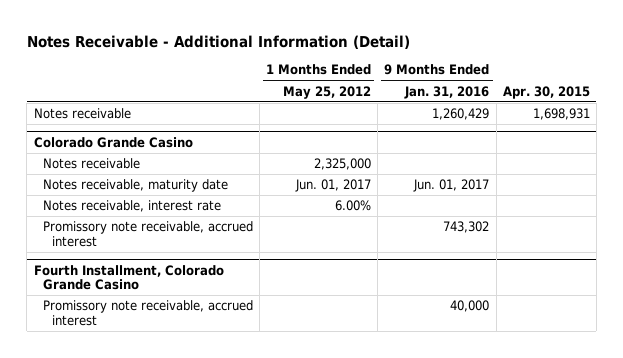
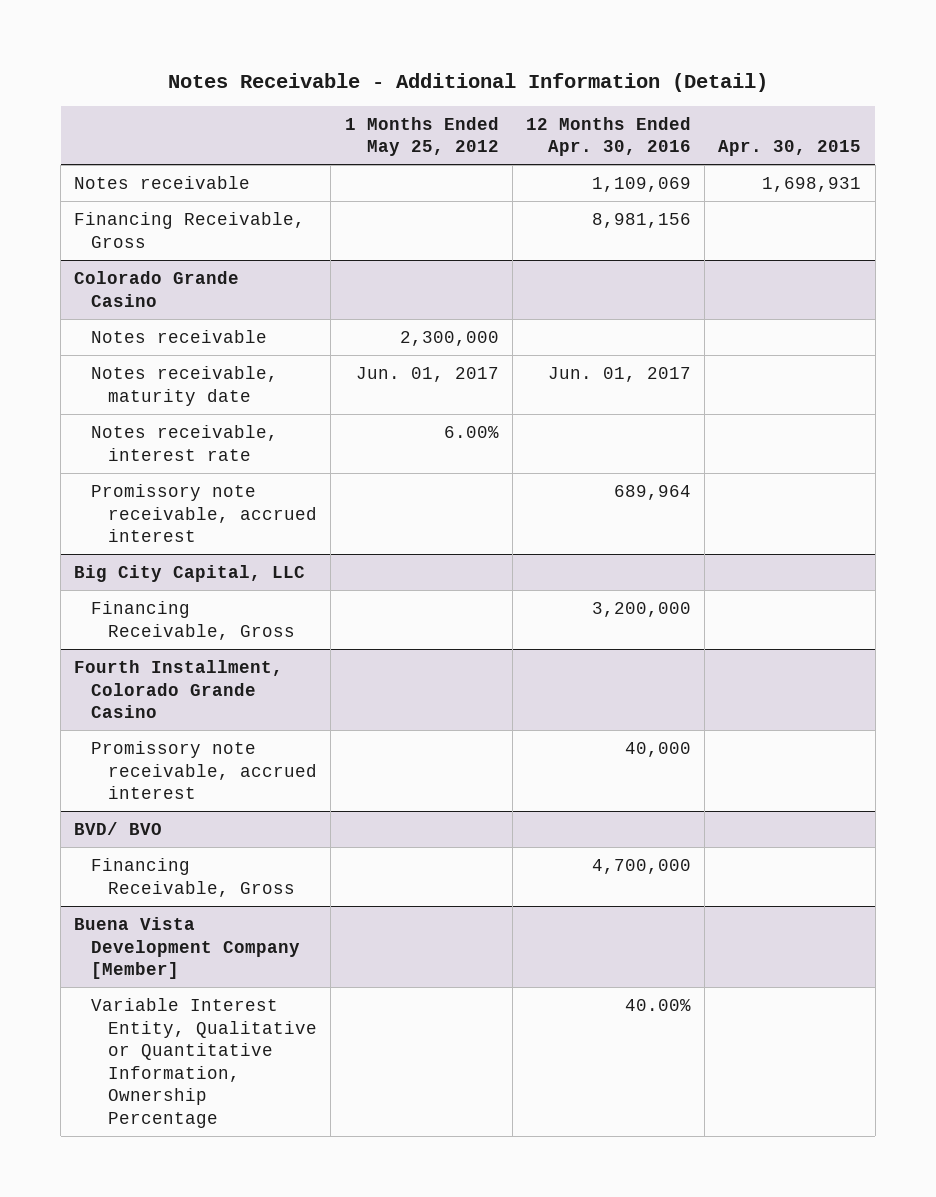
- | 1 Months Ended May 25, 2012 | 9 Months Ended Jan. 31, 2016 | Apr. 30, 2015
+ | 1 Months Ended May 25, 2012 | 12 Months Ended Apr. 30, 2016 | Apr. 30, 2015
+ Financing Receivable, Gross | | 8,981,156 |
@ Colorado Grande Casino
- Notes receivable | 2,325,000 | |
+ Notes receivable | 2,300,000 | |
+ Big City Capital, LLC
+ Financing Receivable, Gross | | 3,200,000 |
+ BVD/ BVO
+ Financing Receivable, Gross | | 4,700,000 |
+ Buena Vista Development Company [Member]
+ Variable Interest Entity, Qualitative or Quantitative Information, Ownership Percentage | | 40.00% |

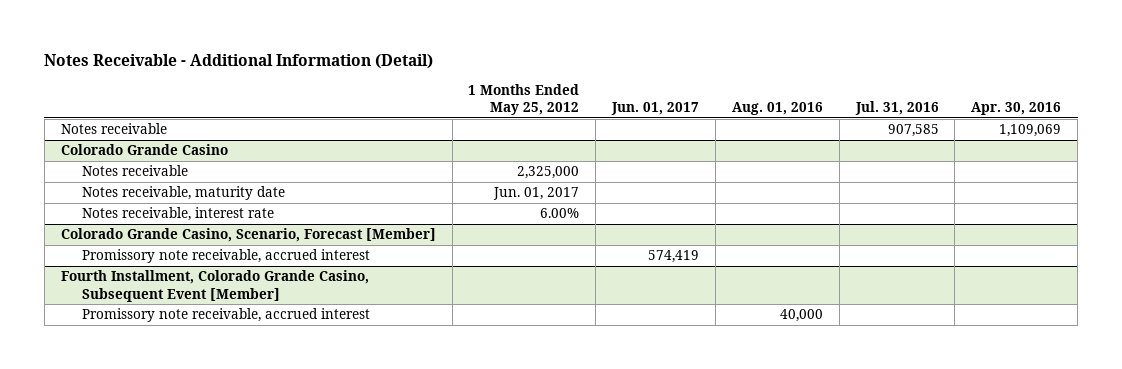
- | 1 Months Ended May 25, 2012 | 12 Months Ended Apr. 30, 2016 | Apr. 30, 2015
+ | 1 Months Ended May 25, 2012 | Jun. 01, 2017 | Aug. 01, 2016 | Jul. 31, 2016 | Apr. 30, 2016
- Financing Receivable, Gross | | 8,981,156 |
@ Colorado Grande Casino
- Notes receivable | 2,300,000 | |
+ Notes receivable | 2,325,000 | | | |
- Promissory note receivable, accrued interest | | 689,964 |
- Big City Capital, LLC
- Financing Receivable, Gross | | 3,200,000 |
- Fourth Installment, Colorado Grande Casino
+ Colorado Grande Casino, Scenario, Forecast [Member]
+ Promissory note receivable, accrued interest | | 574,419 | | |
+ Fourth Installment, Colorado Grande Casino, Subsequent Event [Member]
- BVD/ BVO
- Financing Receivable, Gross | | 4,700,000 |
- Buena Vista Development Company [Member]
- Variable Interest Entity, Qualitative or Quantitative Information, Ownership Percentage | | 40.00% |

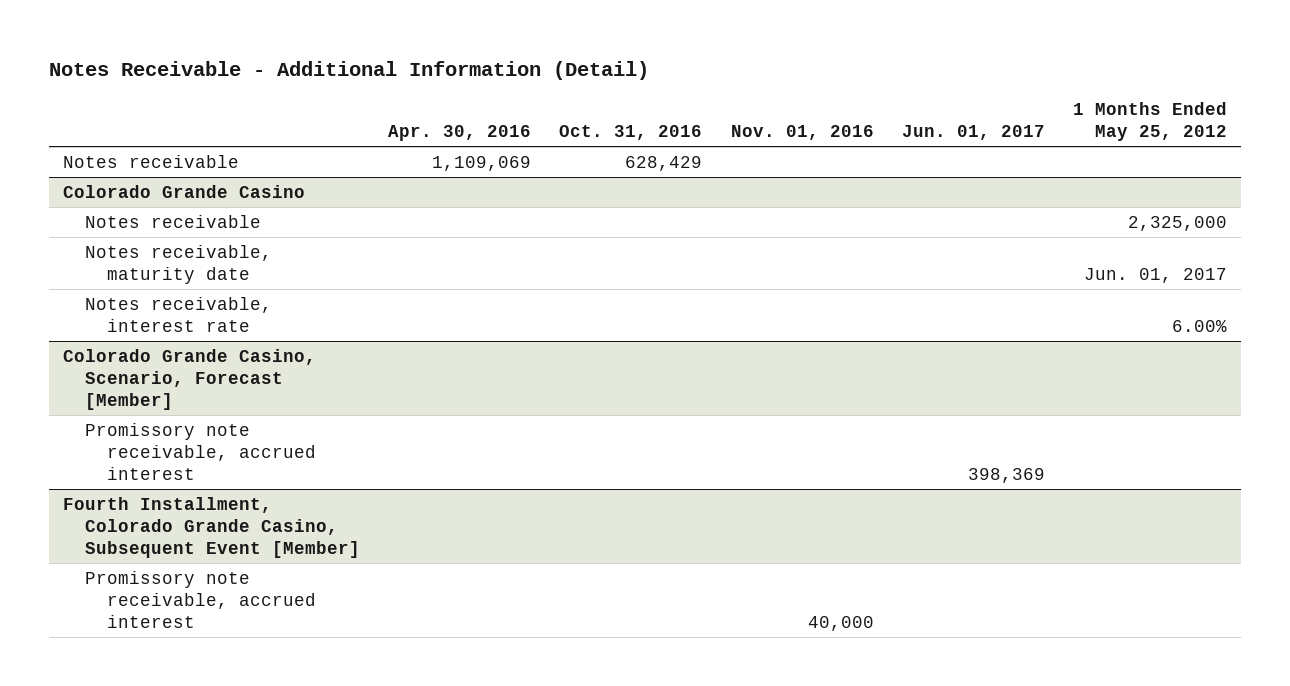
- | 1 Months Ended May 25, 2012 | Jun. 01, 2017 | Aug. 01, 2016 | Jul. 31, 2016 | Apr. 30, 2016
+ | Apr. 30, 2016 | Oct. 31, 2016 | Nov. 01, 2016 | Jun. 01, 2017 | 1 Months Ended May 25, 2012
@ Colorado Grande Casino, Scenario, Forecast [Member]
- Promissory note receivable, accrued interest | | 574,419 | | |
+ Promissory note receivable, accrued interest | | | | 398,369 |

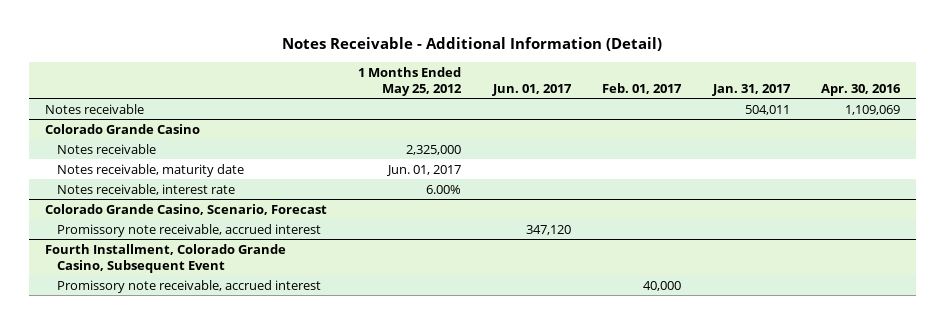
- | Apr. 30, 2016 | Oct. 31, 2016 | Nov. 01, 2016 | Jun. 01, 2017 | 1 Months Ended May 25, 2012
+ | 1 Months Ended May 25, 2012 | Jun. 01, 2017 | Feb. 01, 2017 | Jan. 31, 2017 | Apr. 30, 2016
- Colorado Grande Casino, Scenario, Forecast [Member]
- Promissory note receivable, accrued interest | | | | 398,369 |
- Fourth Installment, Colorado Grande Casino, Subsequent Event [Member]
+ Colorado Grande Casino, Scenario, Forecast
+ Promissory note receivable, accrued interest | | 347,120 | | |
+ Fourth Installment, Colorado Grande Casino, Subsequent Event

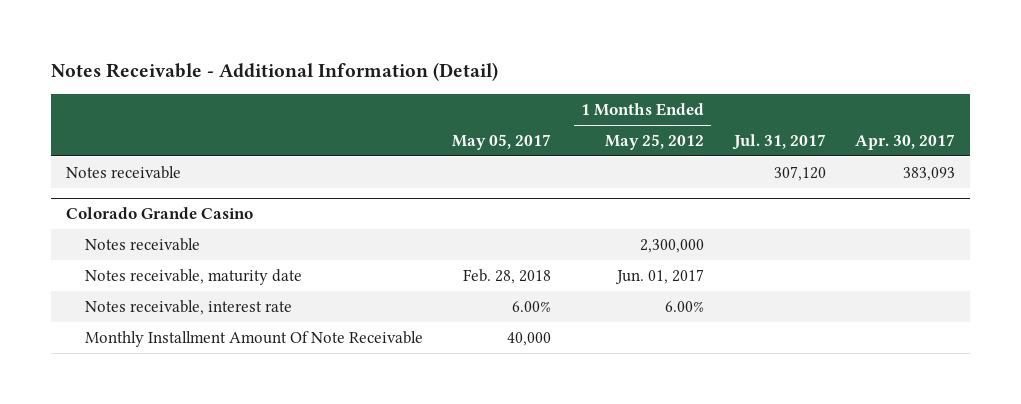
- | 1 Months Ended May 25, 2012 | Jun. 01, 2017 | Feb. 01, 2017 | Jan. 31, 2017 | Apr. 30, 2016
+ | May 05, 2017 | 1 Months Ended May 25, 2012 | Jul. 31, 2017 | Apr. 30, 2017
@ Colorado Grande Casino
- Notes receivable | 2,325,000 | | | |
+ Notes receivable | | 2,300,000 | |
- Colorado Grande Casino, Scenario, Forecast
- Promissory note receivable, accrued interest | | 347,120 | | |
- Fourth Installment, Colorado Grande Casino, Subsequent Event
- Promissory note receivable, accrued interest | | | 40,000 | |
@ Colorado Grande Casino
+ Monthly Installment Amount Of Note Receivable | 40,000 | | |

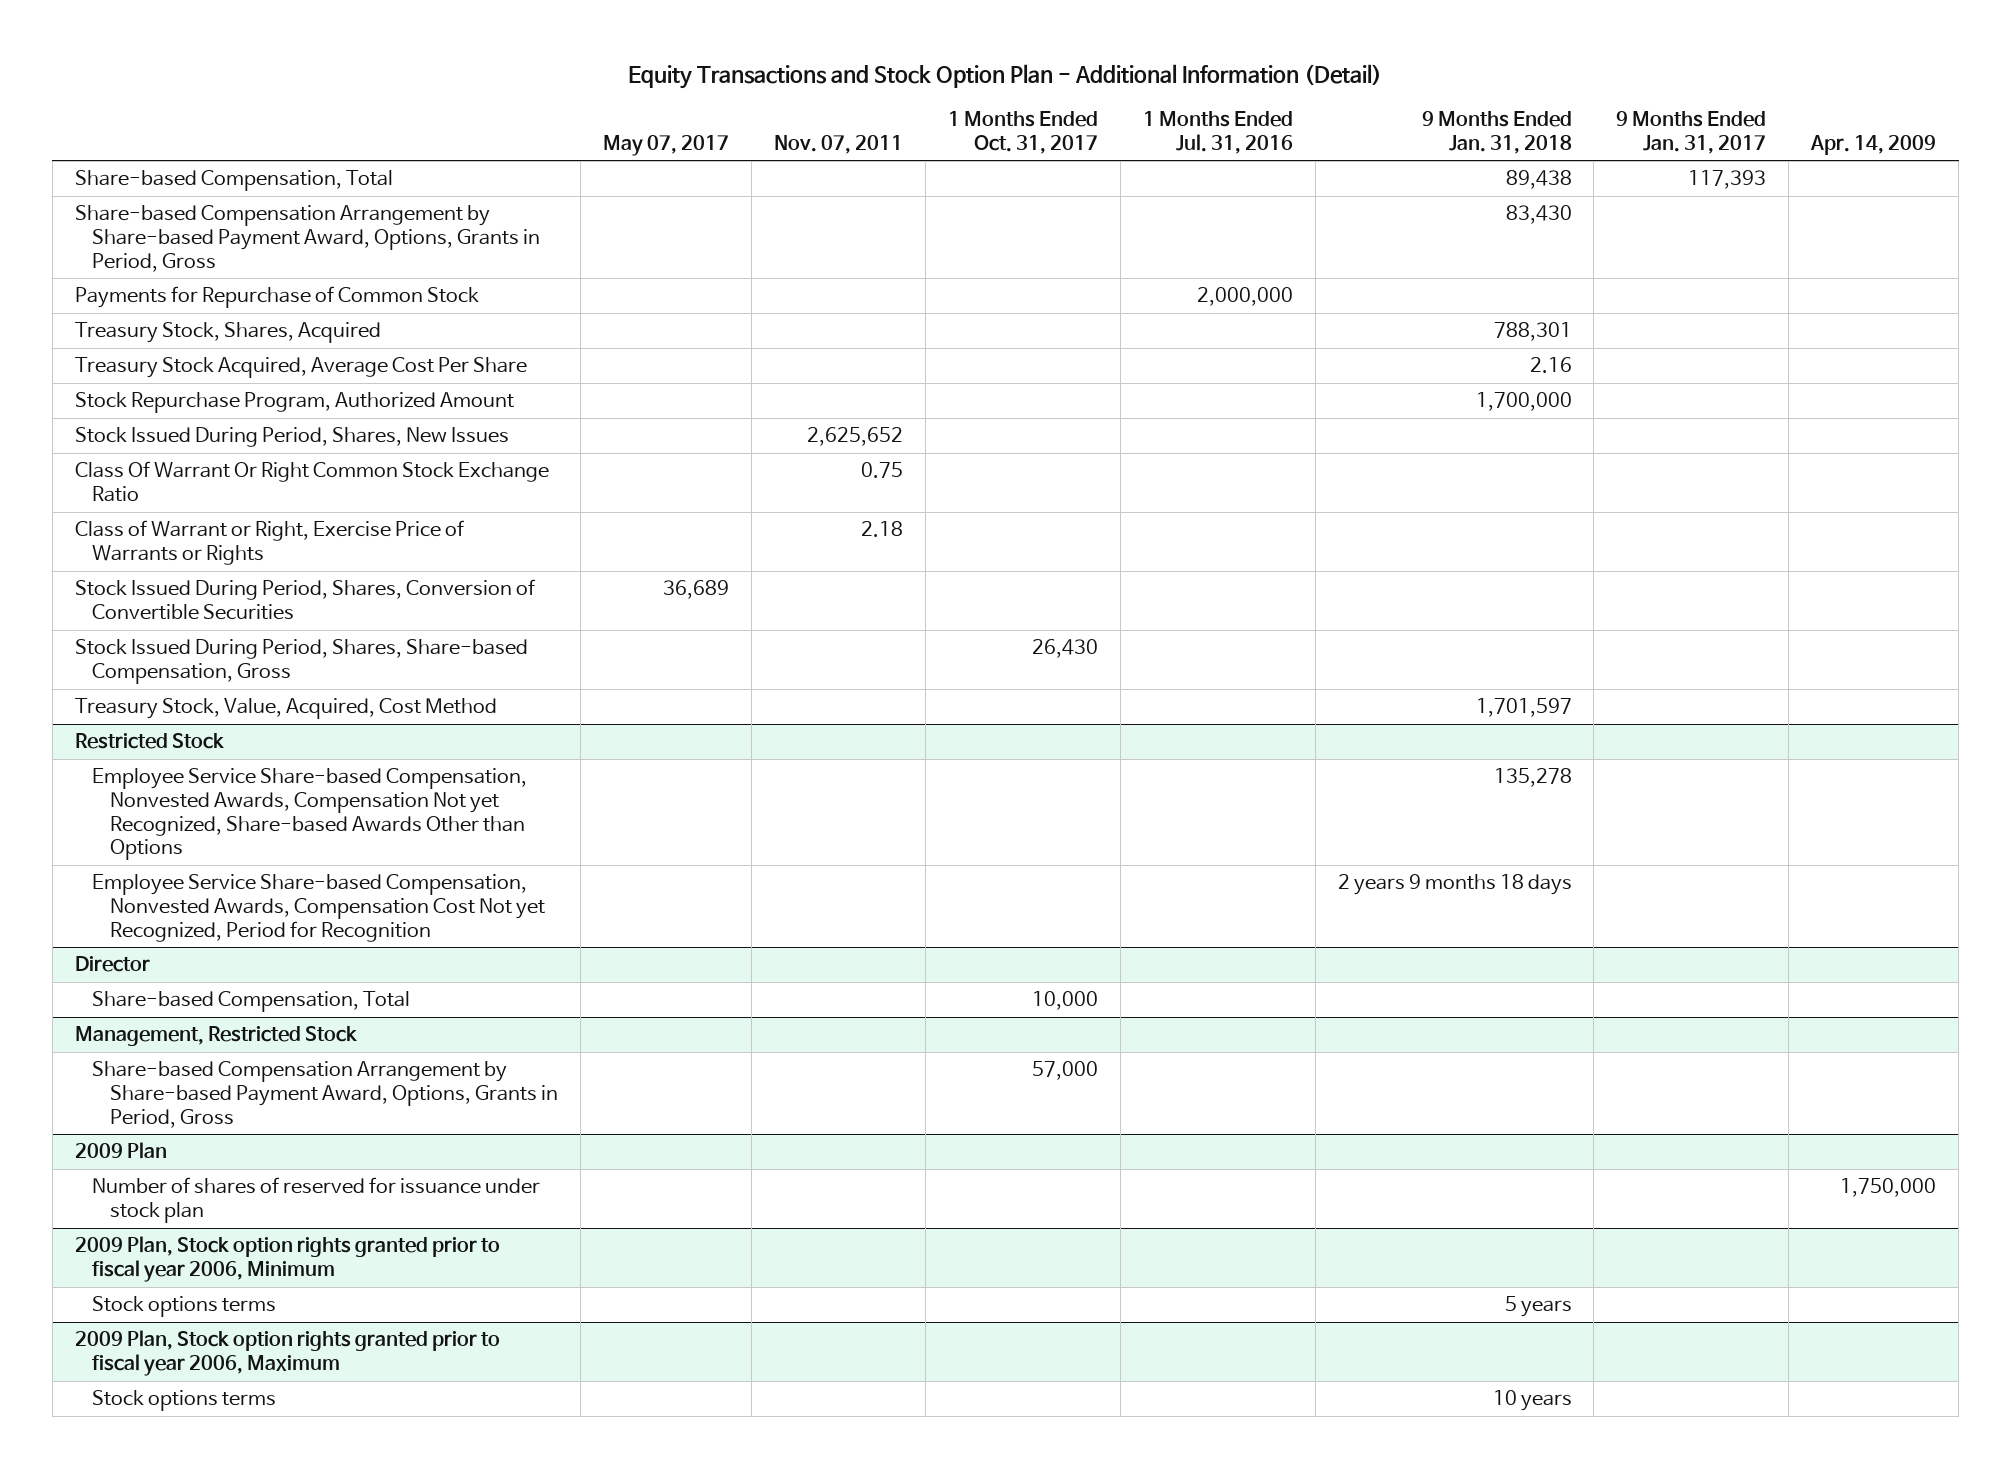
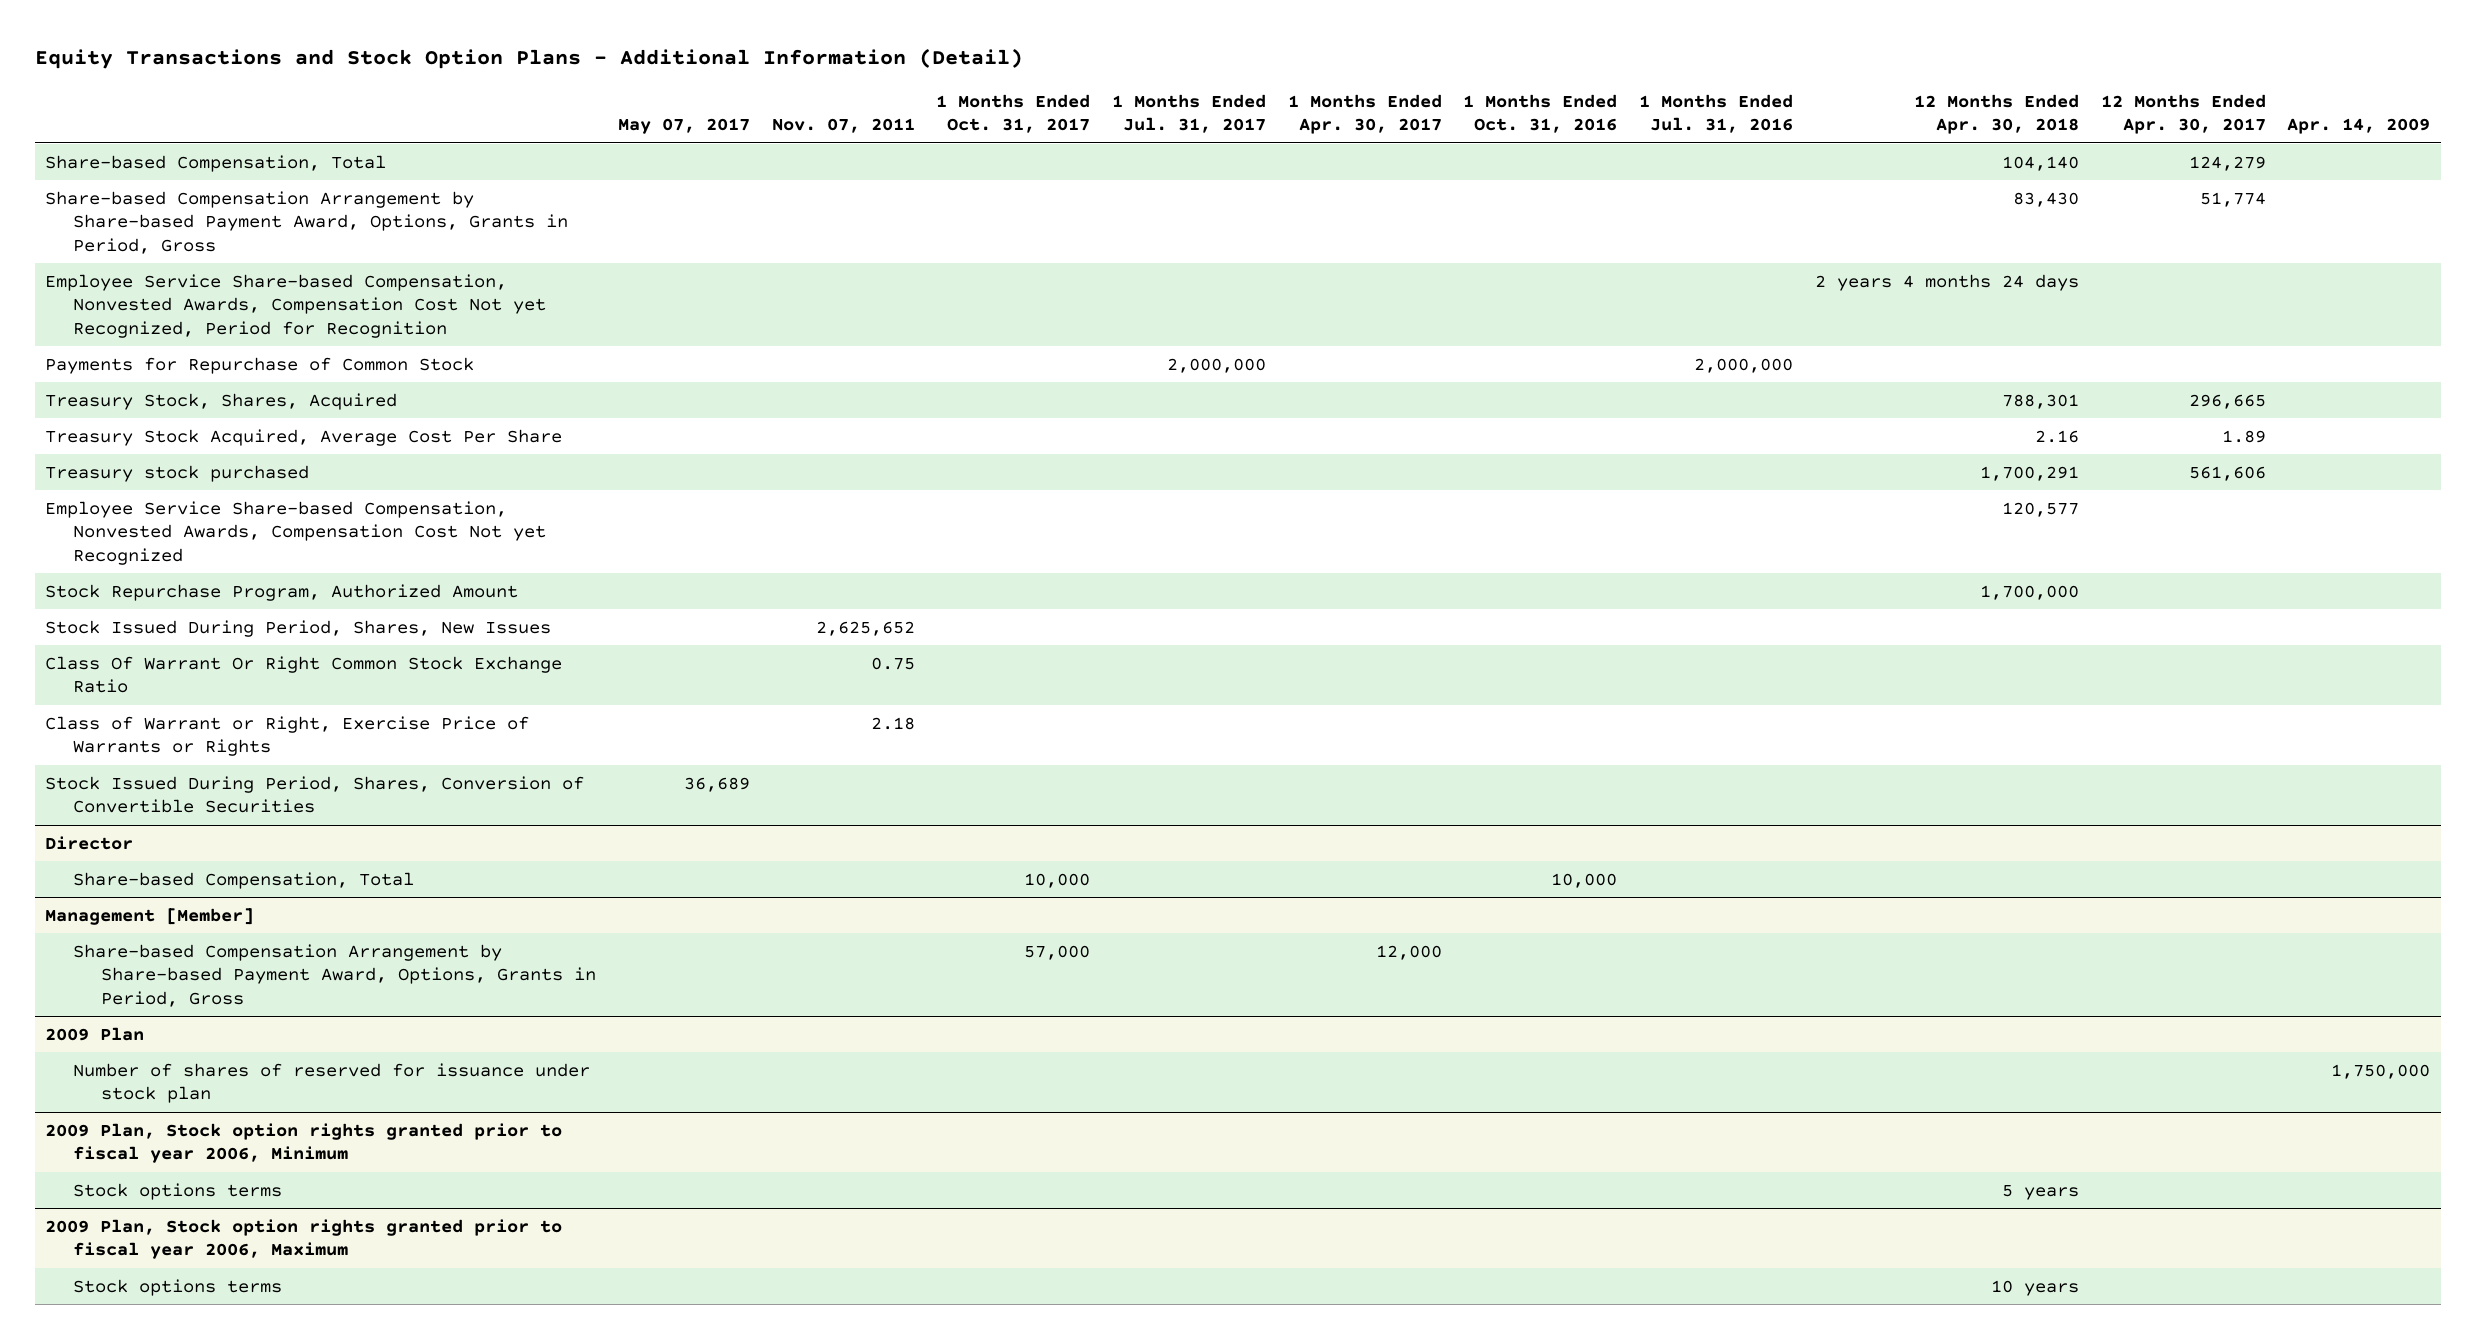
- Equity Transactions and Stock Option Plan - Additional Information (Detail)
+ Equity Transactions and Stock Option Plans - Additional Information (Detail)
- | May 07, 2017 | Nov. 07, 2011 | 1 Months Ended Oct. 31, 2017 | 1 Months Ended Jul. 31, 2016 | 9 Months Ended Jan. 31, 2018 | 9 Months Ended Jan. 31, 2017 | Apr. 14, 2009
+ | May 07, 2017 | Nov. 07, 2011 | 1 Months Ended Oct. 31, 2017 | 1 Months Ended Jul. 31, 2017 | 1 Months Ended Apr. 30, 2017 | 1 Months Ended Oct. 31, 2016 | 1 Months Ended Jul. 31, 2016 | 12 Months Ended Apr. 30, 2018 | 12 Months Ended Apr. 30, 2017 | Apr. 14, 2009
+ Employee Service Share-based Compensation, Nonvested Awards, Compensation Cost Not yet Recognized, Period for Recognition | | | | | | | | 2 years 4 months 24 days | |
+ Treasury stock purchased | | | | | | | | 1,700,291 | 561,606 |
+ Employee Service Share-based Compensation, Nonvested Awards, Compensation Cost Not yet Recognized | | | | | | | | 120,577 | |
- Stock Issued During Period, Shares, Share-based Compensation, Gross | | | 26,430 | | | |
- Treasury Stock, Value, Acquired, Cost Method | | | | | 1,701,597 | |
- Restricted Stock
- Employee Service Share-based Compensation, Nonvested Awards, Compensation Not yet Recognized, Share-based Awards Other than Options | | | | | 135,278 | |
- Employee Service Share-based Compensation, Nonvested Awards, Compensation Cost Not yet Recognized, Period for Recognition | | | | | 2 years 9 months 18 days | |
- Management, Restricted Stock
+ Management [Member]

